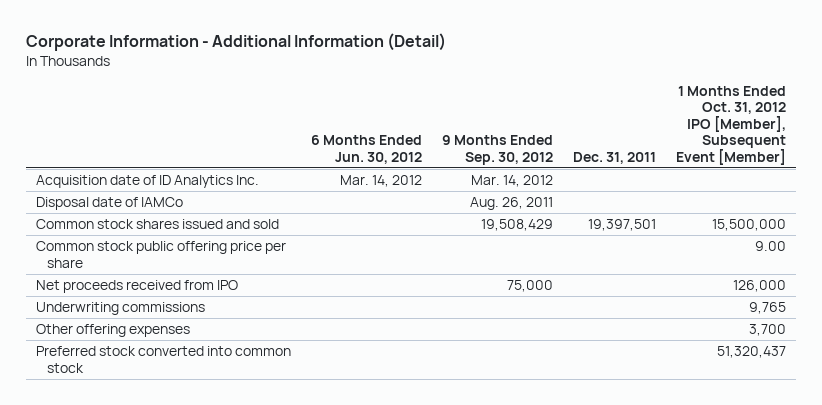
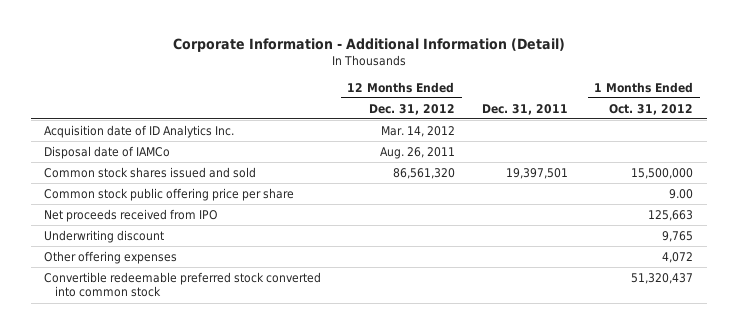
- | 6 Months Ended Jun. 30, 2012 | 9 Months Ended Sep. 30, 2012 | Dec. 31, 2011 | 1 Months Ended Oct. 31, 2012 IPO [Member], Subsequent Event [Member]
+ | 12 Months Ended Dec. 31, 2012 | Dec. 31, 2011 | 1 Months Ended Oct. 31, 2012
- Underwriting commissions | | | | 9,765
+ Underwriting discount | | | 9,765
- Preferred stock converted into common stock | | | | 51,320,437
+ Convertible redeemable preferred stock converted into common stock | | | 51,320,437

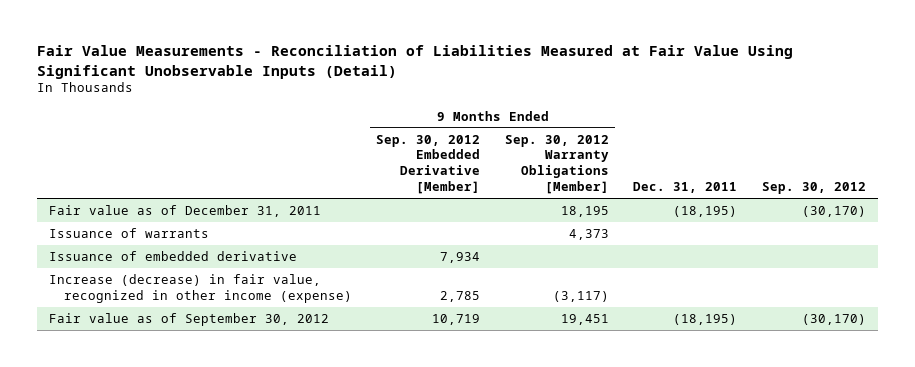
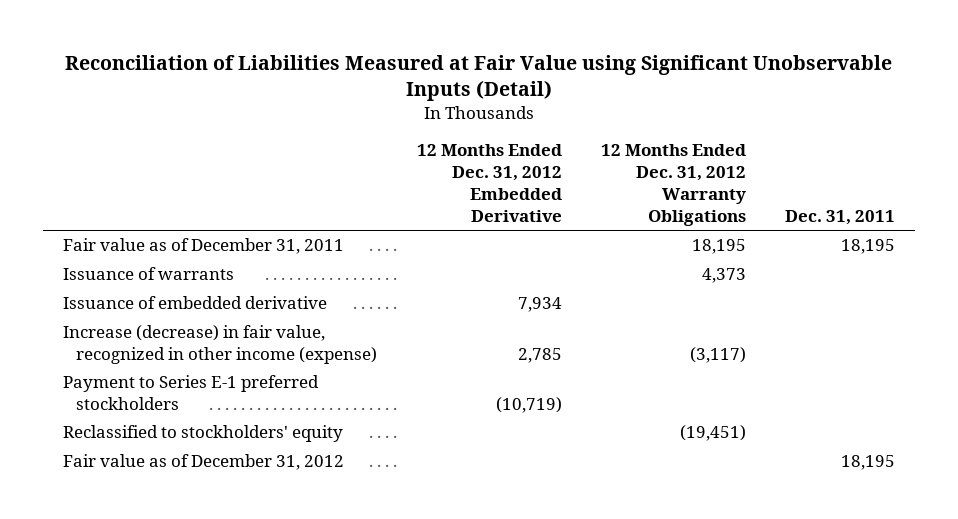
- Fair Value Measurements - Reconciliation of Liabilities Measured at Fair Value Using Significant Unobservable Inputs (Detail)
+ Reconciliation of Liabilities Measured at Fair Value using Significant Unobservable Inputs (Detail)
- | 9 Months Ended Sep. 30, 2012 Embedded Derivative [Member] | 9 Months Ended Sep. 30, 2012 Warranty Obligations [Member] | Dec. 31, 2011 | Sep. 30, 2012
+ | 12 Months Ended Dec. 31, 2012 Embedded Derivative | 12 Months Ended Dec. 31, 2012 Warranty Obligations | Dec. 31, 2011
- Fair value as of December 31, 2011 | | 18,195 | (18,195) | (30,170)
+ Fair value as of December 31, 2011 | | 18,195 | 18,195
- Fair value as of September 30, 2012 | 10,719 | 19,451 | (18,195) | (30,170)
+ Payment to Series E-1 preferred stockholders | (10,719) | |
+ Reclassified to stockholders' equity | | (19,451) |
+ Fair value as of December 31, 2012 | | | 18,195

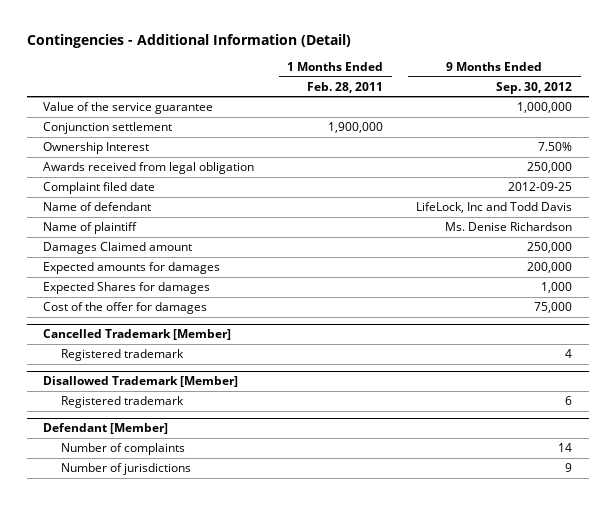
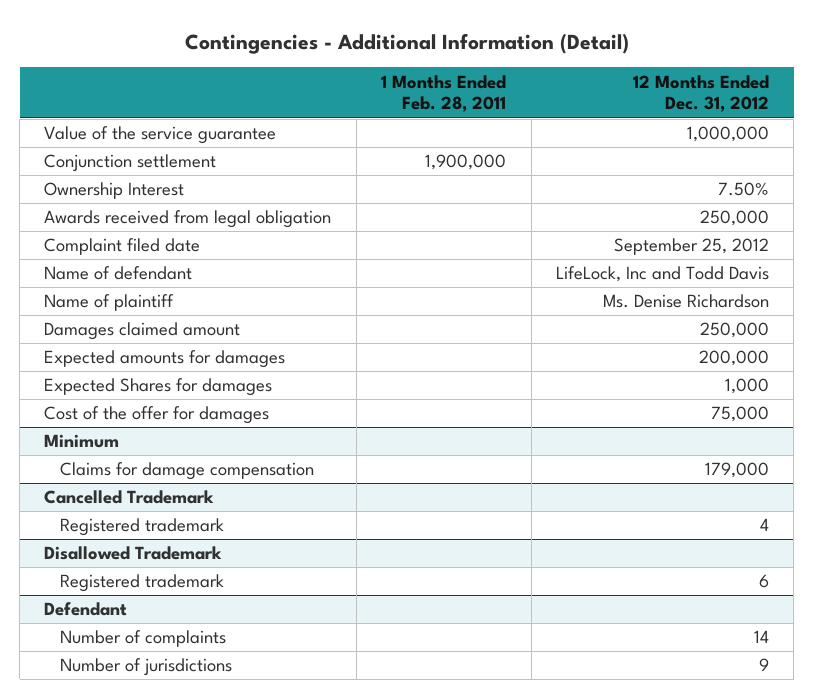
- | 1 Months Ended Feb. 28, 2011 | 9 Months Ended Sep. 30, 2012
+ | 1 Months Ended Feb. 28, 2011 | 12 Months Ended Dec. 31, 2012
- Damages Claimed amount | | 250,000
+ Damages claimed amount | | 250,000
- Cancelled Trademark [Member]
+ Minimum
+ Claims for damage compensation | | 179,000
+ Cancelled Trademark
- Disallowed Trademark [Member]
+ Disallowed Trademark
- Defendant [Member]
+ Defendant

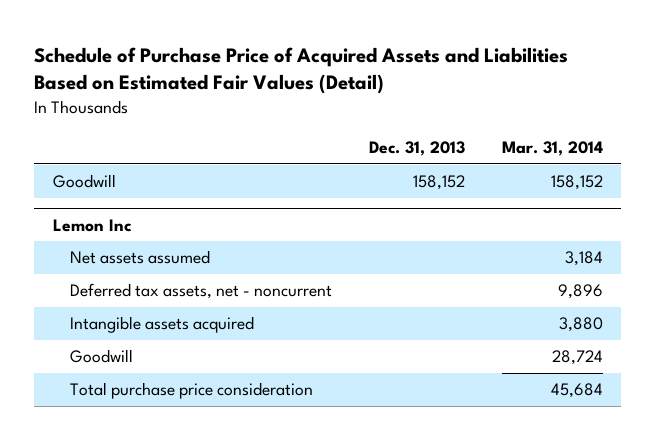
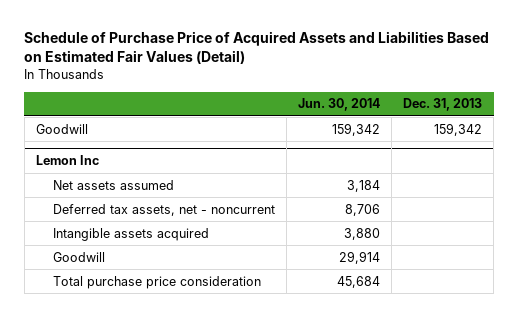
- | Dec. 31, 2013 | Mar. 31, 2014
+ | Jun. 30, 2014 | Dec. 31, 2013
- Goodwill | 158,152 | 158,152
+ Goodwill | 159,342 | 159,342

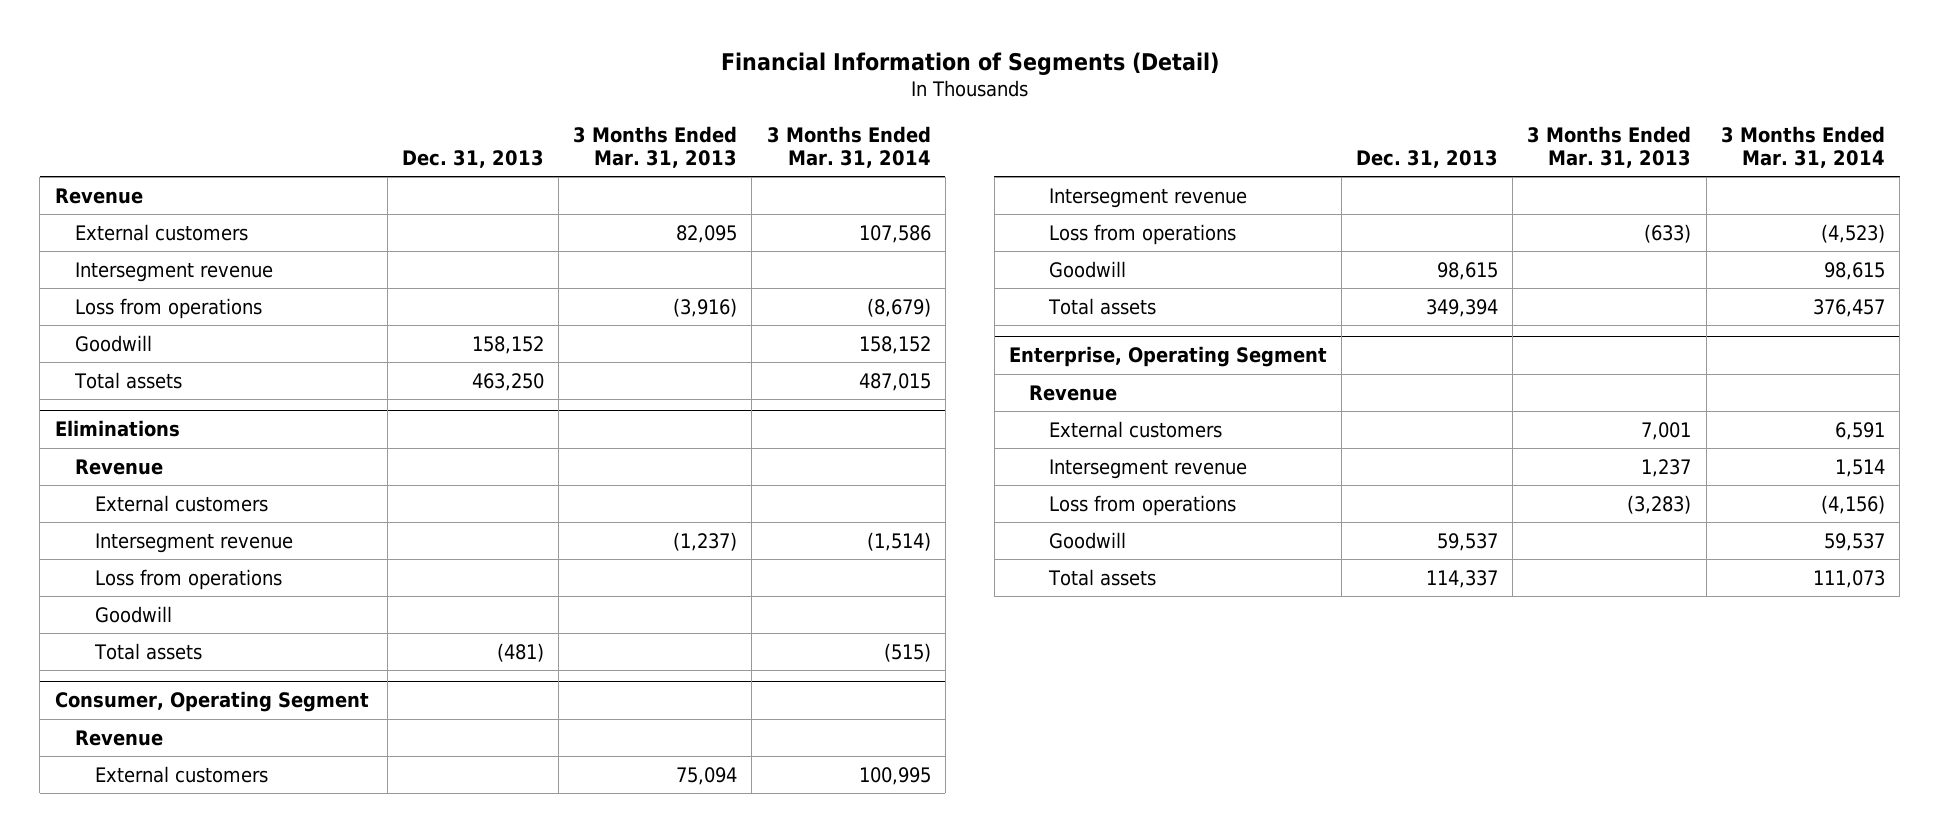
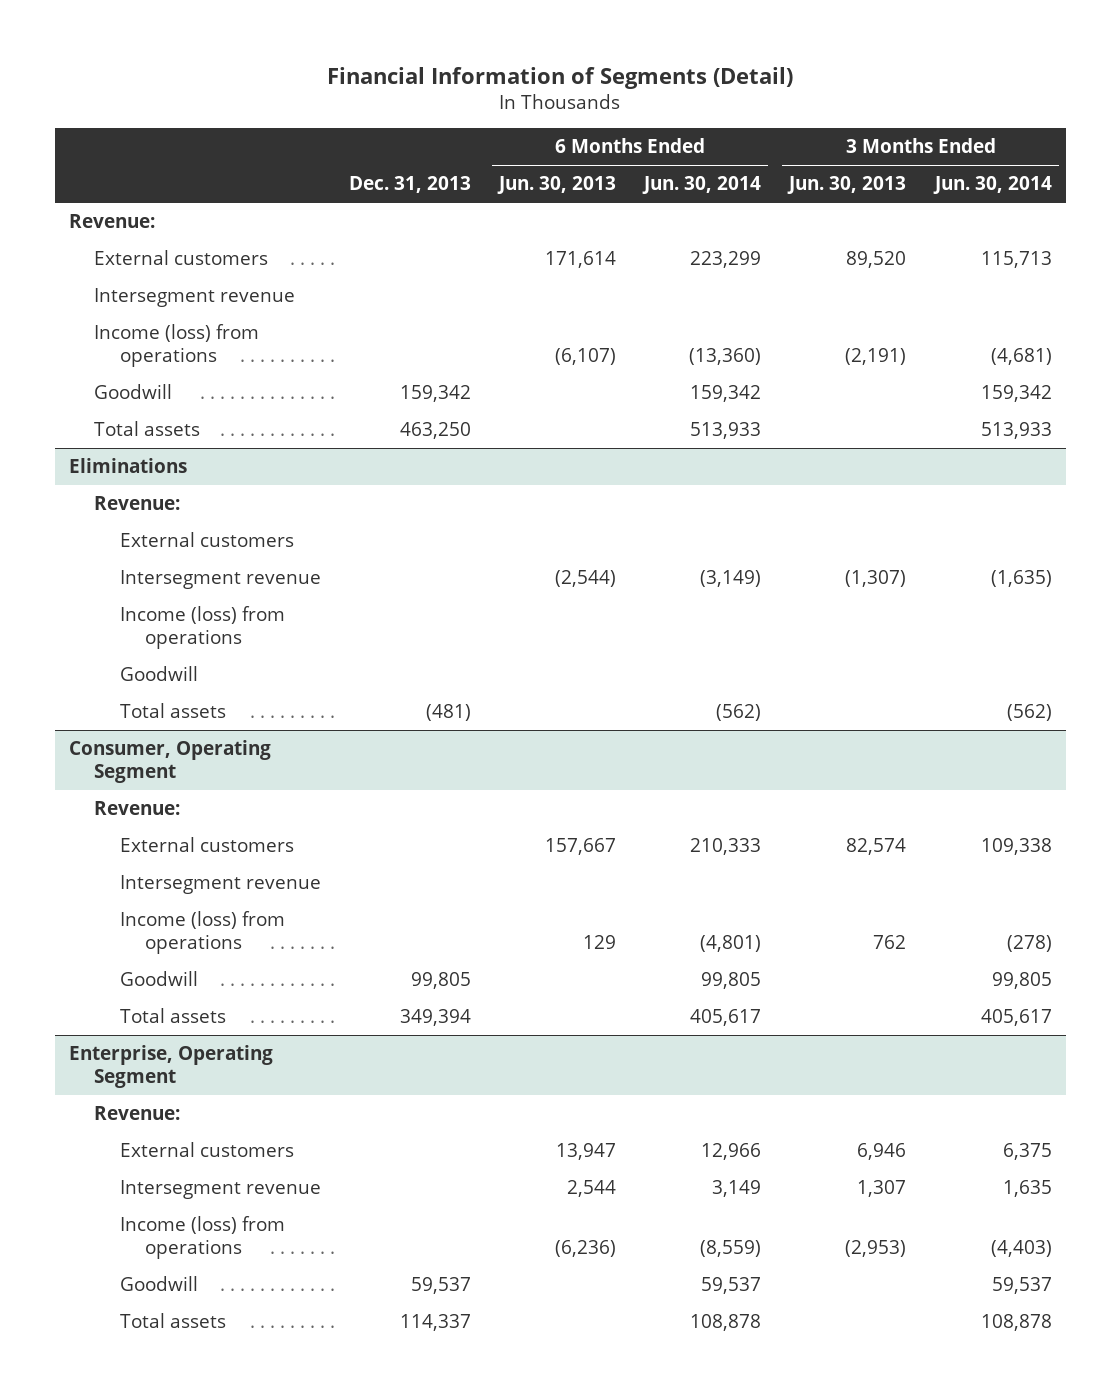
- | Dec. 31, 2013 | 3 Months Ended Mar. 31, 2013 | 3 Months Ended Mar. 31, 2014
+ | Dec. 31, 2013 | 6 Months Ended Jun. 30, 2013 | 6 Months Ended Jun. 30, 2014 | 3 Months Ended Jun. 30, 2013 | 3 Months Ended Jun. 30, 2014
- Revenue
+ Revenue:
- Loss from operations | | (3,916) | (8,679)
- Goodwill | 158,152 | | 158,152
+ Income (loss) from operations | | (6,107) | (13,360) | (2,191) | (4,681)
+ Goodwill | 159,342 | | 159,342 | | 159,342
@ Eliminations
- Revenue
+ Revenue:
- Loss from operations
+ Income (loss) from operations
@ Consumer, Operating Segment
- Revenue
+ Revenue:
- Loss from operations | | (633) | (4,523)
- Goodwill | 98,615 | | 98,615
+ Income (loss) from operations | | 129 | (4,801) | 762 | (278)
+ Goodwill | 99,805 | | 99,805 | | 99,805
@ Enterprise, Operating Segment
- Revenue
+ Revenue:
- Loss from operations | | (3,283) | (4,156)
+ Income (loss) from operations | | (6,236) | (8,559) | (2,953) | (4,403)

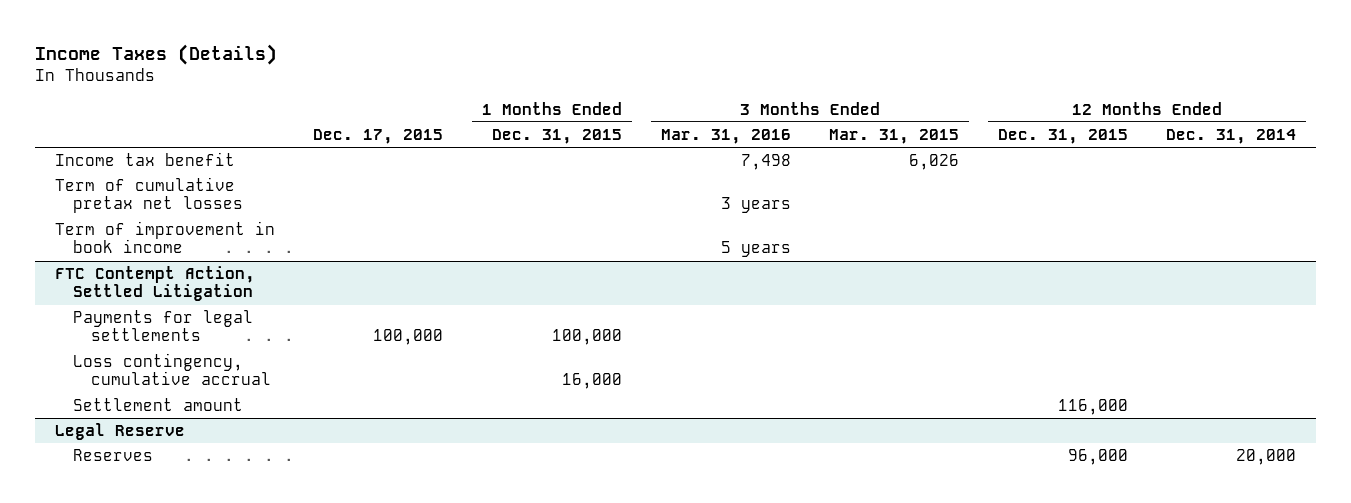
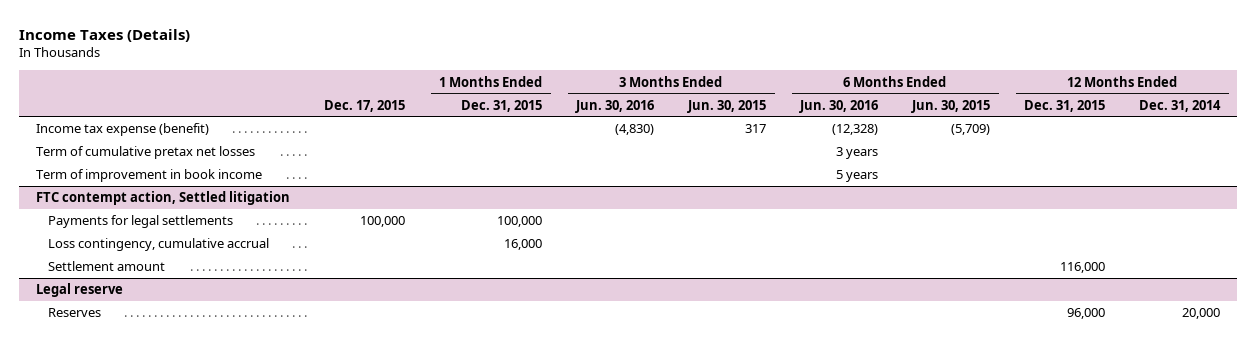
- | Dec. 17, 2015 | 1 Months Ended Dec. 31, 2015 | 3 Months Ended Mar. 31, 2016 | 3 Months Ended Mar. 31, 2015 | 12 Months Ended Dec. 31, 2015 | 12 Months Ended Dec. 31, 2014
+ | Dec. 17, 2015 | 1 Months Ended Dec. 31, 2015 | 3 Months Ended Jun. 30, 2016 | 3 Months Ended Jun. 30, 2015 | 6 Months Ended Jun. 30, 2016 | 6 Months Ended Jun. 30, 2015 | 12 Months Ended Dec. 31, 2015 | 12 Months Ended Dec. 31, 2014
- Income tax benefit | | | 7,498 | 6,026 | |
+ Income tax expense (benefit) | | | (4,830) | 317 | (12,328) | (5,709) | |
- FTC Contempt Action, Settled Litigation
+ FTC contempt action, Settled litigation
- Legal Reserve
+ Legal reserve

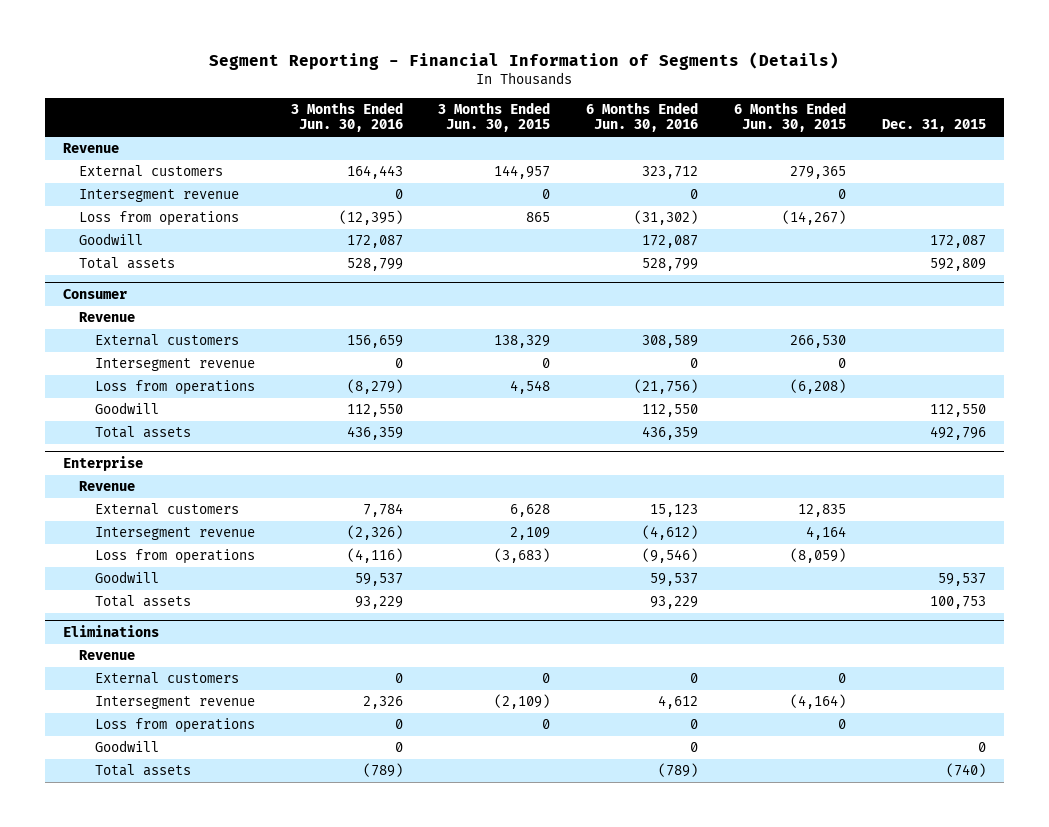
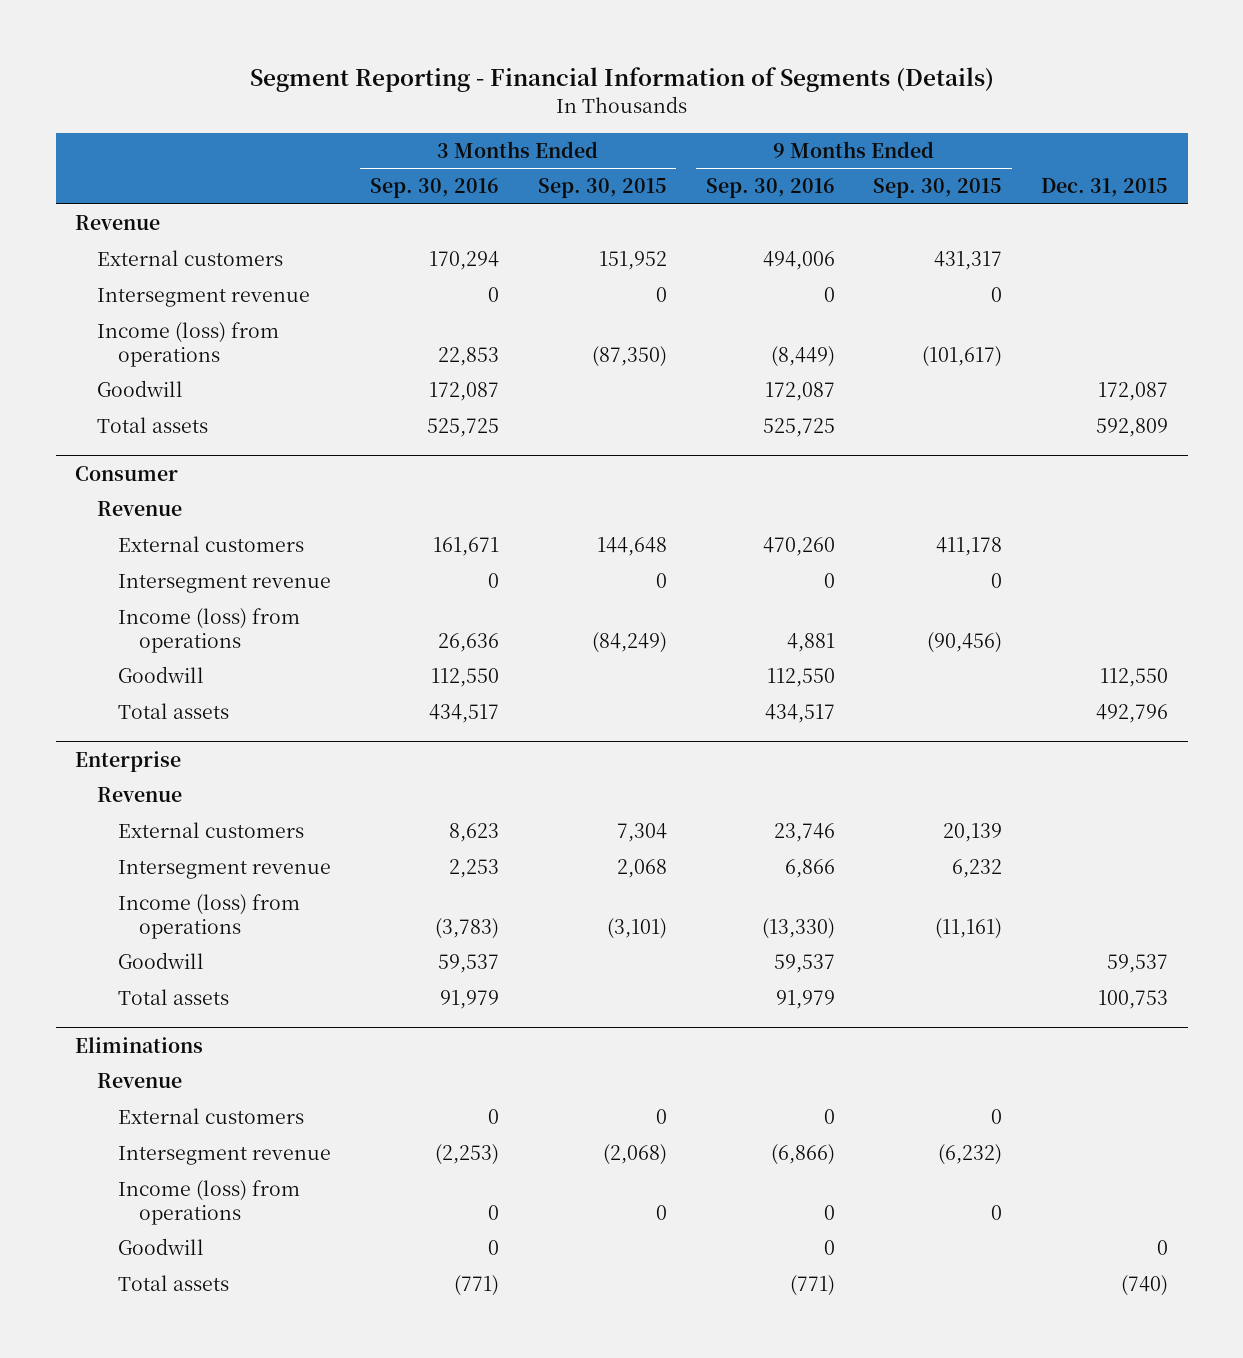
- | 3 Months Ended Jun. 30, 2016 | 3 Months Ended Jun. 30, 2015 | 6 Months Ended Jun. 30, 2016 | 6 Months Ended Jun. 30, 2015 | Dec. 31, 2015
+ | 3 Months Ended Sep. 30, 2016 | 3 Months Ended Sep. 30, 2015 | 9 Months Ended Sep. 30, 2016 | 9 Months Ended Sep. 30, 2015 | Dec. 31, 2015
- Loss from operations | (12,395) | 865 | (31,302) | (14,267) |
+ Income (loss) from operations | 22,853 | (87,350) | (8,449) | (101,617) |
@ Consumer
- Loss from operations | (8,279) | 4,548 | (21,756) | (6,208) |
+ Income (loss) from operations | 26,636 | (84,249) | 4,881 | (90,456) |
@ Enterprise
- Loss from operations | (4,116) | (3,683) | (9,546) | (8,059) |
+ Income (loss) from operations | (3,783) | (3,101) | (13,330) | (11,161) |
@ Eliminations
- Loss from operations | 0 | 0 | 0 | 0 |
+ Income (loss) from operations | 0 | 0 | 0 | 0 |

